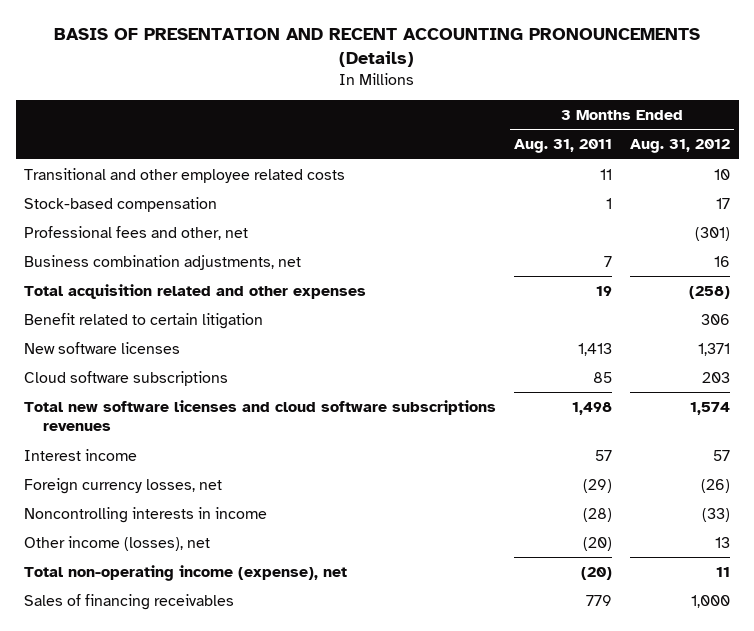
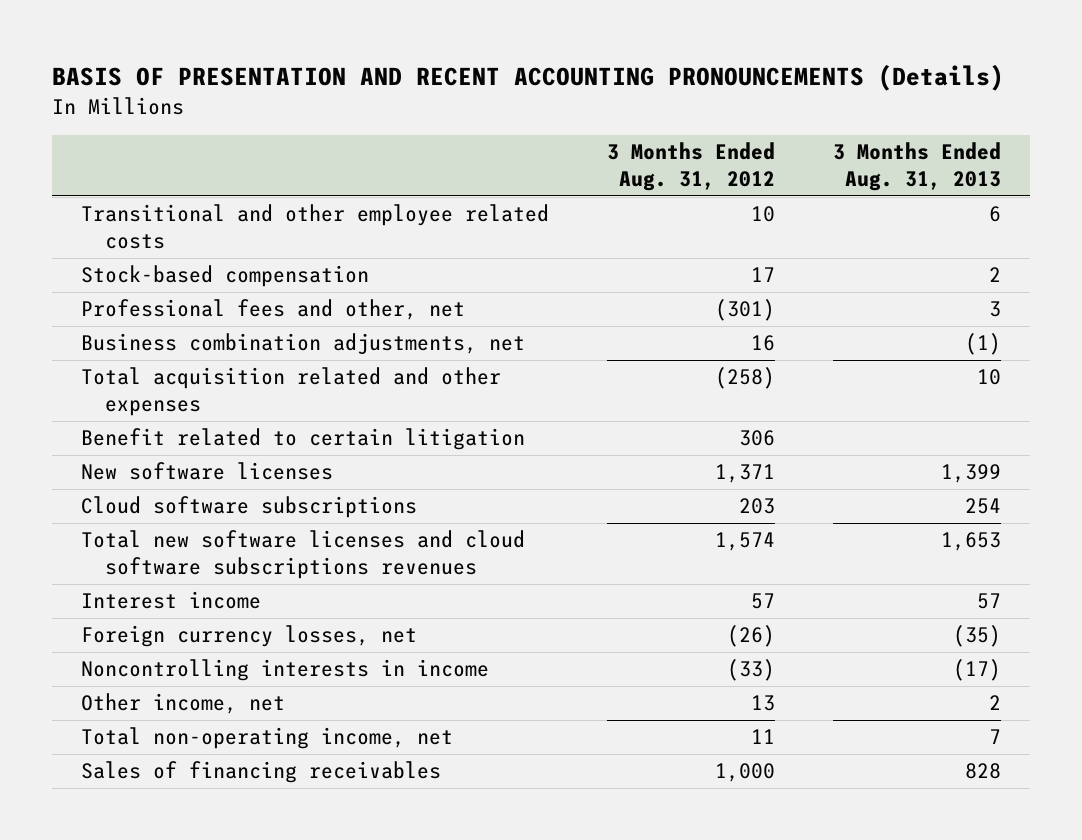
- | 3 Months Ended Aug. 31, 2011 | 3 Months Ended Aug. 31, 2012
+ | 3 Months Ended Aug. 31, 2012 | 3 Months Ended Aug. 31, 2013
- Other income (losses), net | (20) | 13
- Total non-operating income (expense), net | (20) | 11
+ Other income, net | 13 | 2
+ Total non-operating income, net | 11 | 7

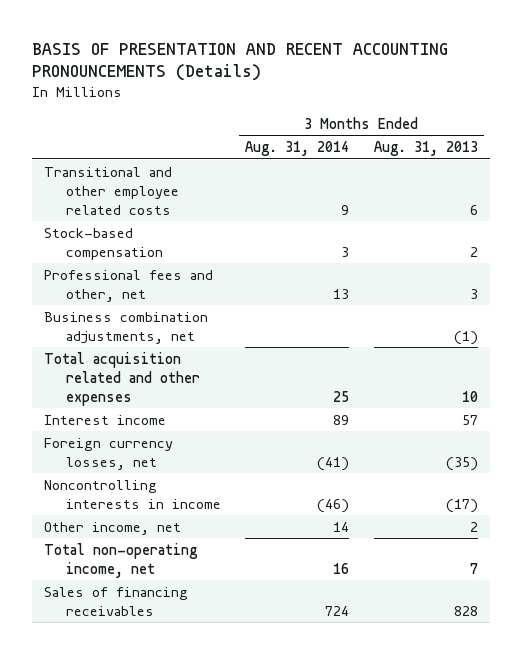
- | 3 Months Ended Aug. 31, 2012 | 3 Months Ended Aug. 31, 2013
+ | 3 Months Ended Aug. 31, 2014 | 3 Months Ended Aug. 31, 2013
- Benefit related to certain litigation | 306 |
- New software licenses | 1,371 | 1,399
- Cloud software subscriptions | 203 | 254
- Total new software licenses and cloud software subscriptions revenues | 1,574 | 1,653

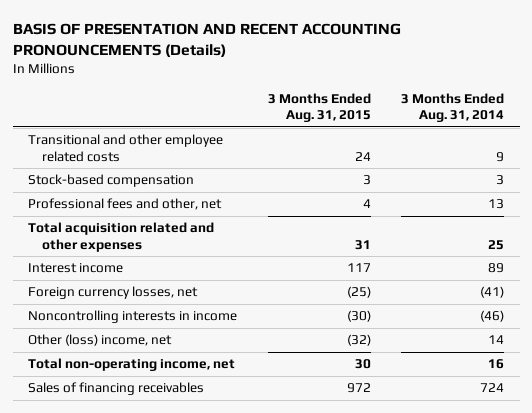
- | 3 Months Ended Aug. 31, 2014 | 3 Months Ended Aug. 31, 2013
+ | 3 Months Ended Aug. 31, 2015 | 3 Months Ended Aug. 31, 2014
- Business combination adjustments, net | | (1)
- Other income, net | 14 | 2
+ Other (loss) income, net | (32) | 14

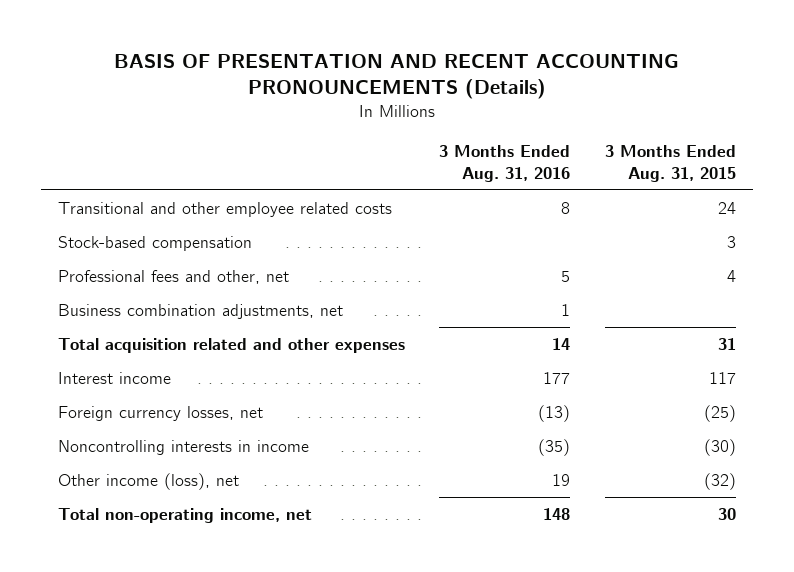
- | 3 Months Ended Aug. 31, 2015 | 3 Months Ended Aug. 31, 2014
+ | 3 Months Ended Aug. 31, 2016 | 3 Months Ended Aug. 31, 2015
+ Business combination adjustments, net | 1 |
- Other (loss) income, net | (32) | 14
+ Other income (loss), net | 19 | (32)
- Sales of financing receivables | 972 | 724

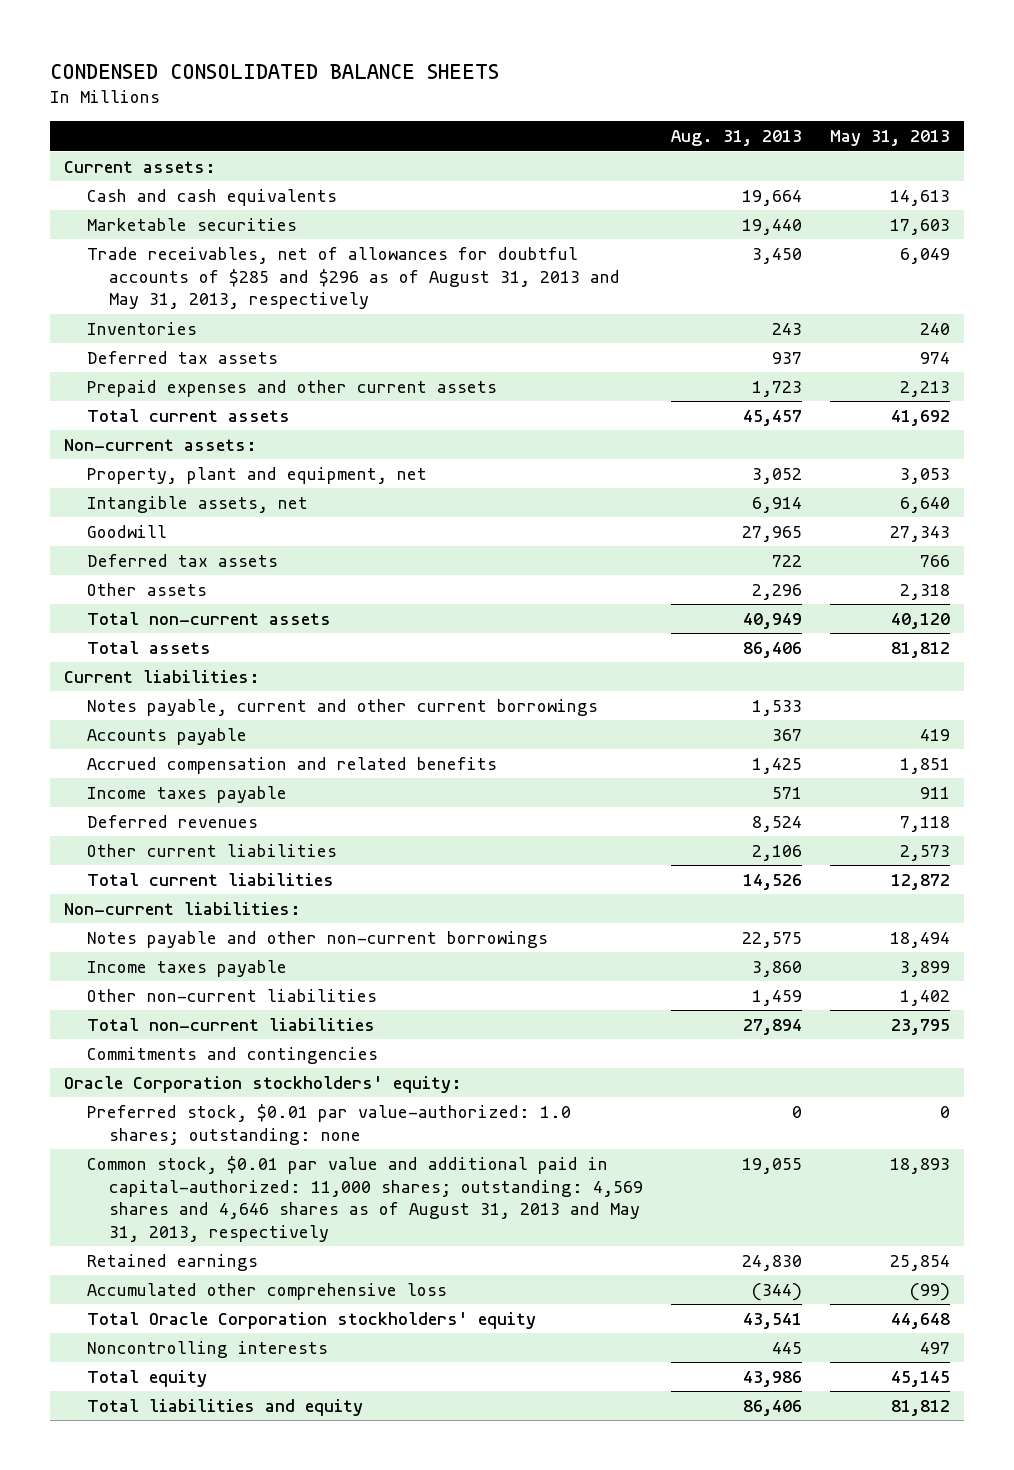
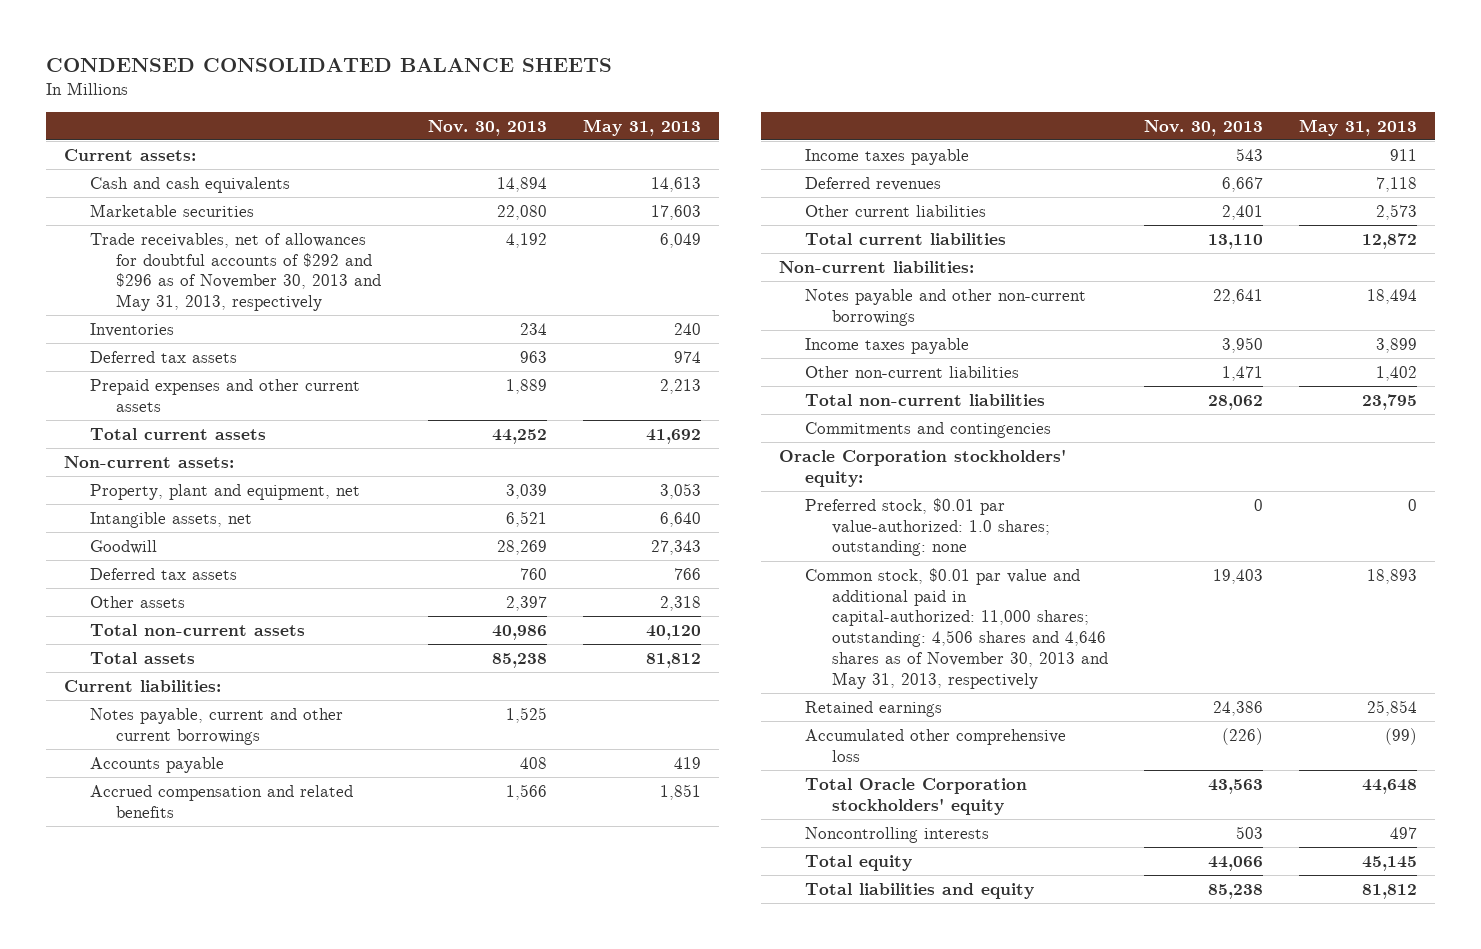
- | Aug. 31, 2013 | May 31, 2013
+ | Nov. 30, 2013 | May 31, 2013
- Trade receivables, net of allowances for doubtful accounts of $285 and $296 as of August 31, 2013 and May 31, 2013, respectively | 3,450 | 6,049
+ Trade receivables, net of allowances for doubtful accounts of $292 and $296 as of November 30, 2013 and May 31, 2013, respectively | 4,192 | 6,049
- Common stock, $0.01 par value and additional paid in capital-authorized: 11,000 shares; outstanding: 4,569 shares and 4,646 shares as of August 31, 2013 and May 31, 2013, respectively | 19,055 | 18,893
+ Common stock, $0.01 par value and additional paid in capital-authorized: 11,000 shares; outstanding: 4,506 shares and 4,646 shares as of November 30, 2013 and May 31, 2013, respectively | 19,403 | 18,893

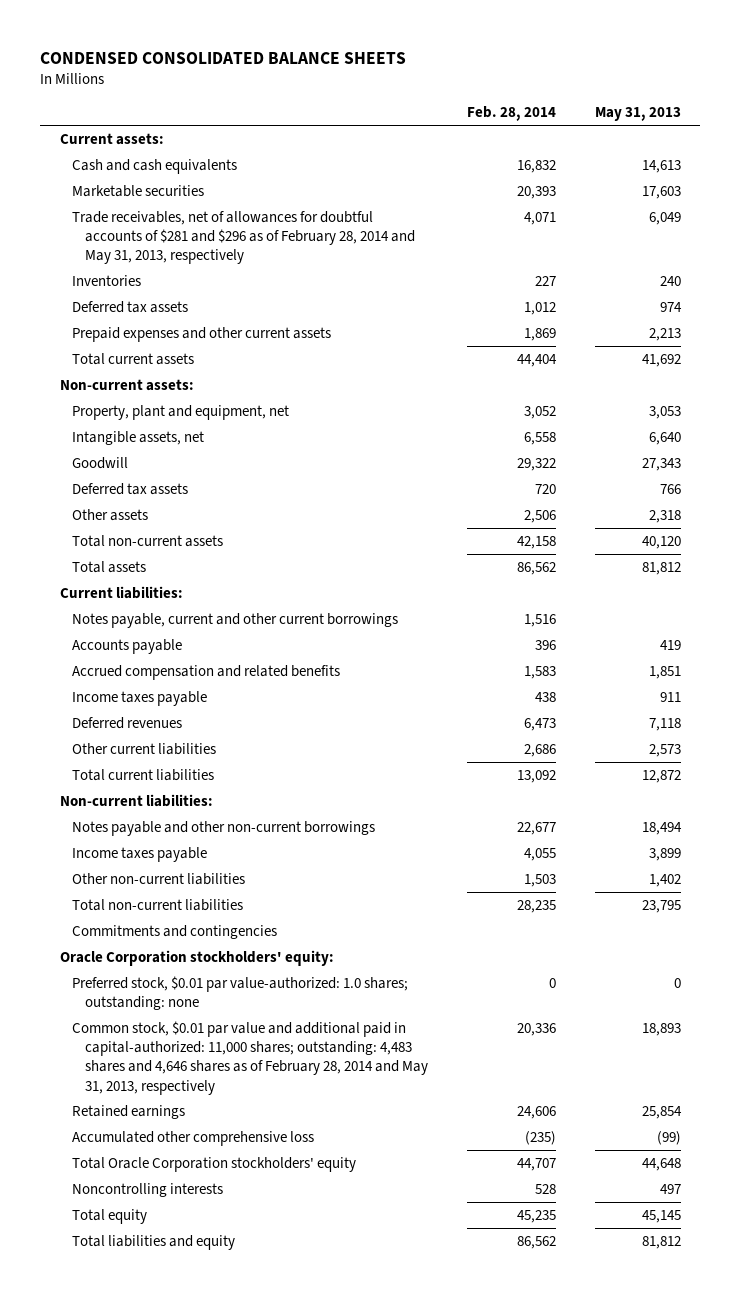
- | Nov. 30, 2013 | May 31, 2013
+ | Feb. 28, 2014 | May 31, 2013
- Trade receivables, net of allowances for doubtful accounts of $292 and $296 as of November 30, 2013 and May 31, 2013, respectively | 4,192 | 6,049
+ Trade receivables, net of allowances for doubtful accounts of $281 and $296 as of February 28, 2014 and May 31, 2013, respectively | 4,071 | 6,049
- Common stock, $0.01 par value and additional paid in capital-authorized: 11,000 shares; outstanding: 4,506 shares and 4,646 shares as of November 30, 2013 and May 31, 2013, respectively | 19,403 | 18,893
+ Common stock, $0.01 par value and additional paid in capital-authorized: 11,000 shares; outstanding: 4,483 shares and 4,646 shares as of February 28, 2014 and May 31, 2013, respectively | 20,336 | 18,893

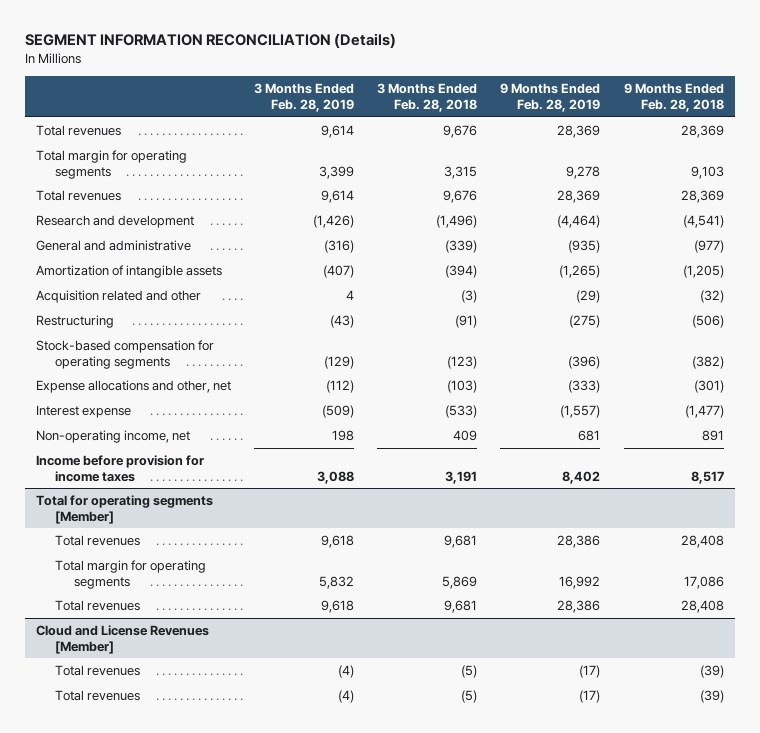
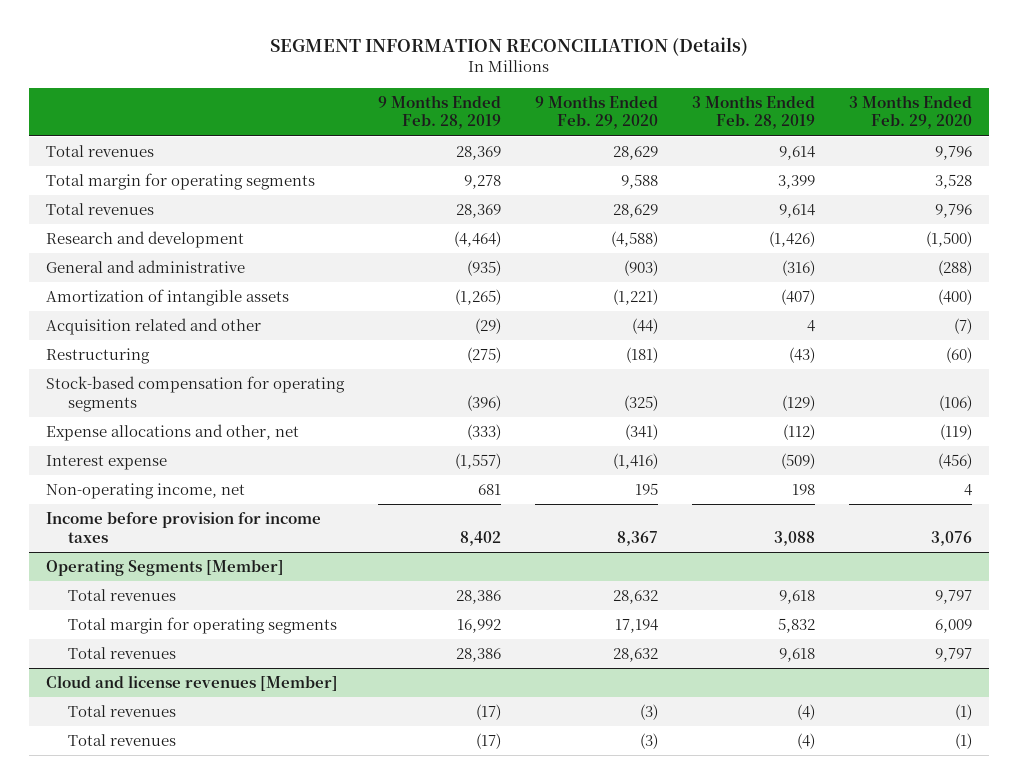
- | 3 Months Ended Feb. 28, 2019 | 3 Months Ended Feb. 28, 2018 | 9 Months Ended Feb. 28, 2019 | 9 Months Ended Feb. 28, 2018
+ | 9 Months Ended Feb. 28, 2019 | 9 Months Ended Feb. 29, 2020 | 3 Months Ended Feb. 28, 2019 | 3 Months Ended Feb. 29, 2020
- Total for operating segments [Member]
+ Operating Segments [Member]
- Cloud and License Revenues [Member]
+ Cloud and license revenues [Member]

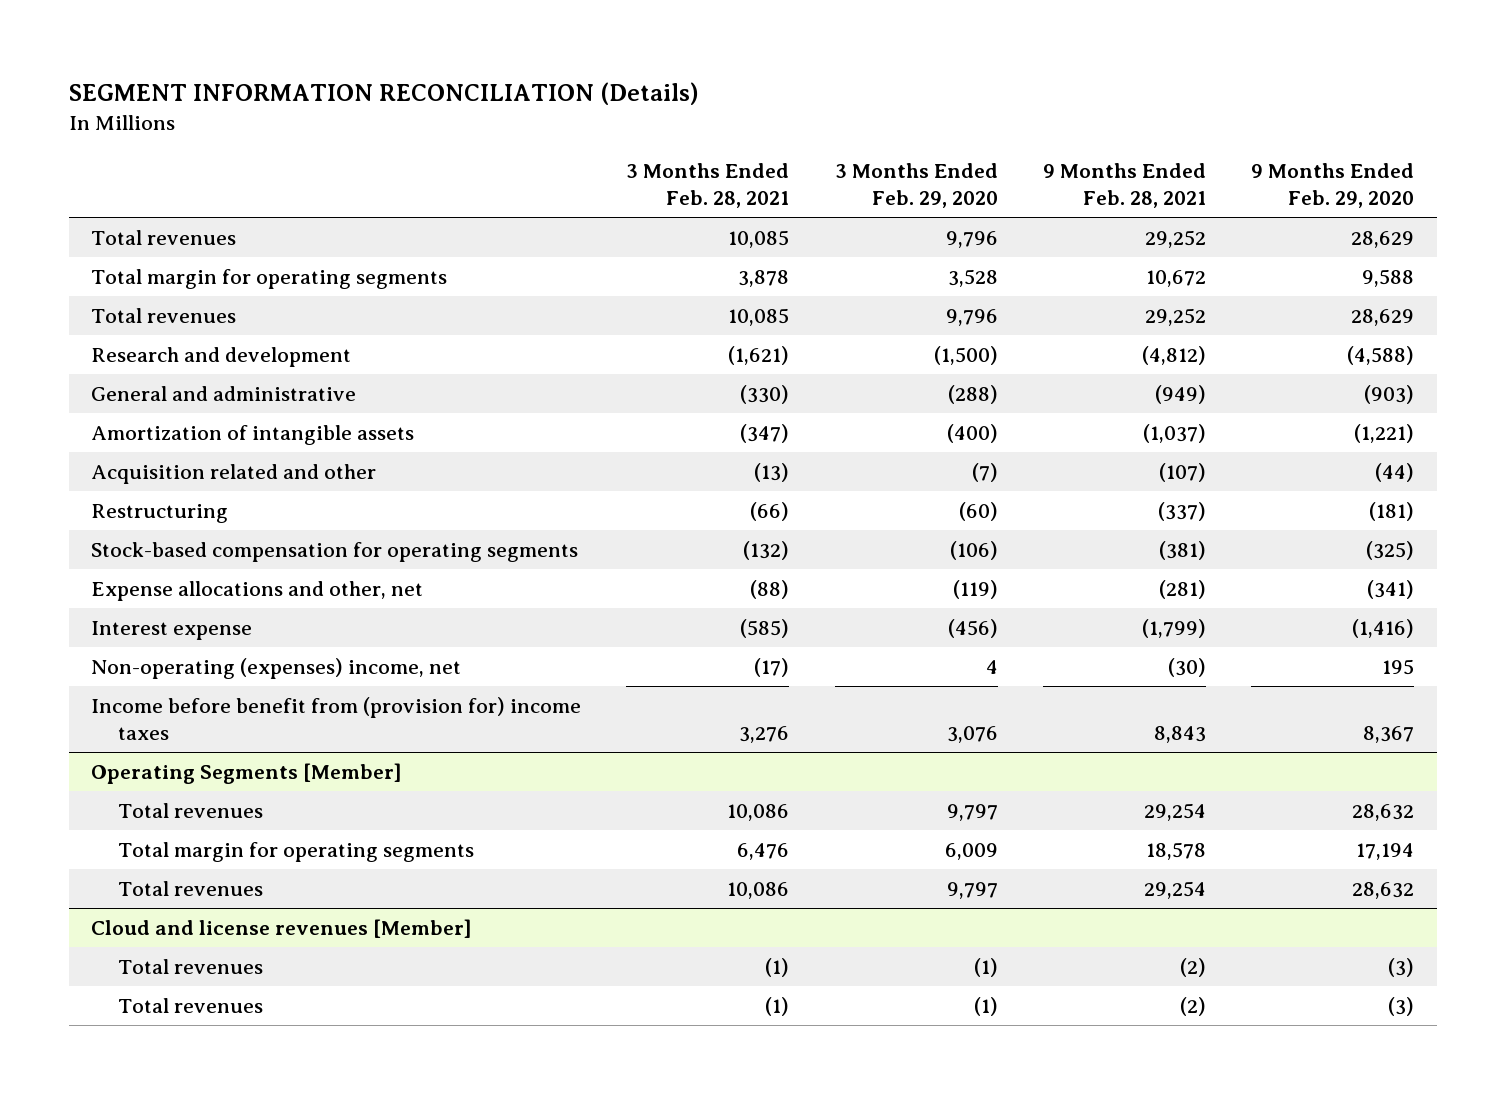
- | 9 Months Ended Feb. 28, 2019 | 9 Months Ended Feb. 29, 2020 | 3 Months Ended Feb. 28, 2019 | 3 Months Ended Feb. 29, 2020
+ | 3 Months Ended Feb. 28, 2021 | 3 Months Ended Feb. 29, 2020 | 9 Months Ended Feb. 28, 2021 | 9 Months Ended Feb. 29, 2020
- Non-operating income, net | 681 | 195 | 198 | 4
- Income before provision for income taxes | 8,402 | 8,367 | 3,088 | 3,076
+ Non-operating (expenses) income, net | (17) | 4 | (30) | 195
+ Income before benefit from (provision for) income taxes | 3,276 | 3,076 | 8,843 | 8,367

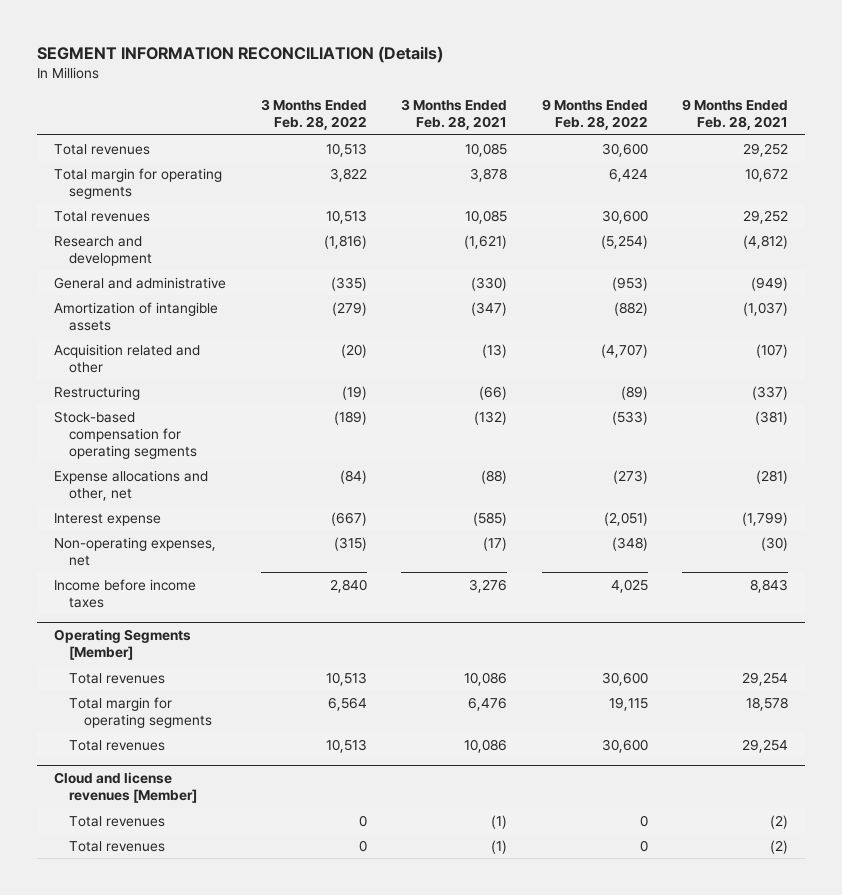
- | 3 Months Ended Feb. 28, 2021 | 3 Months Ended Feb. 29, 2020 | 9 Months Ended Feb. 28, 2021 | 9 Months Ended Feb. 29, 2020
+ | 3 Months Ended Feb. 28, 2022 | 3 Months Ended Feb. 28, 2021 | 9 Months Ended Feb. 28, 2022 | 9 Months Ended Feb. 28, 2021
- Non-operating (expenses) income, net | (17) | 4 | (30) | 195
- Income before benefit from (provision for) income taxes | 3,276 | 3,076 | 8,843 | 8,367
+ Non-operating expenses, net | (315) | (17) | (348) | (30)
+ Income before income taxes | 2,840 | 3,276 | 4,025 | 8,843

